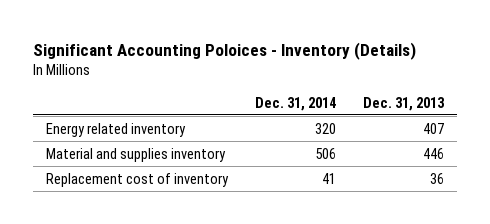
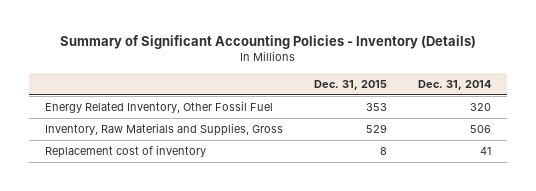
- Significant Accounting Poloices - Inventory (Details)
+ Summary of Significant Accounting Policies - Inventory (Details)
- | Dec. 31, 2014 | Dec. 31, 2013
+ | Dec. 31, 2015 | Dec. 31, 2014
- Energy related inventory | 320 | 407
- Material and supplies inventory | 506 | 446
+ Energy Related Inventory, Other Fossil Fuel | 353 | 320
+ Inventory, Raw Materials and Supplies, Gross | 529 | 506

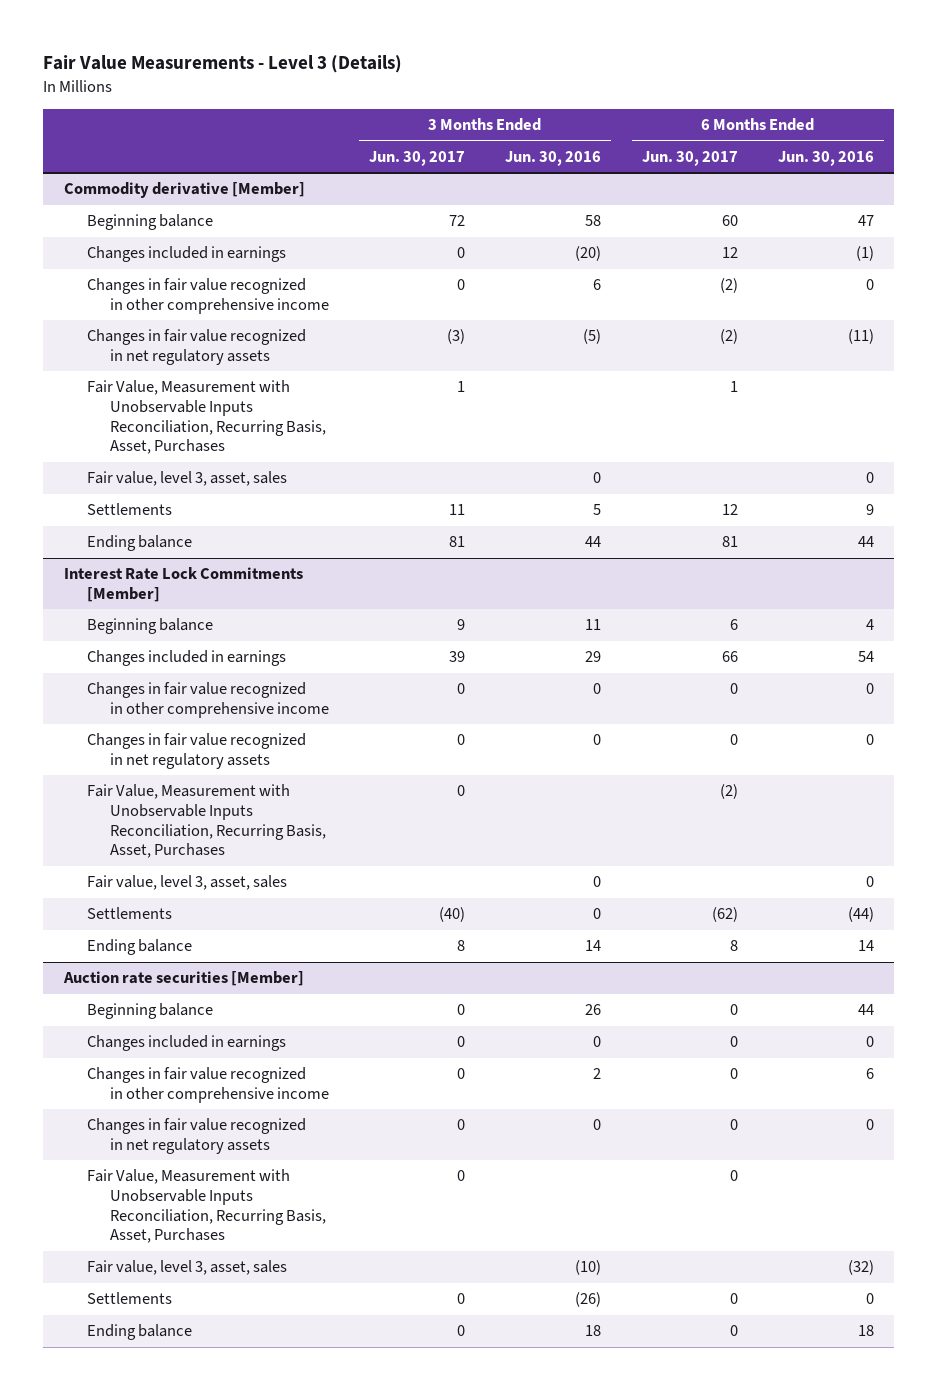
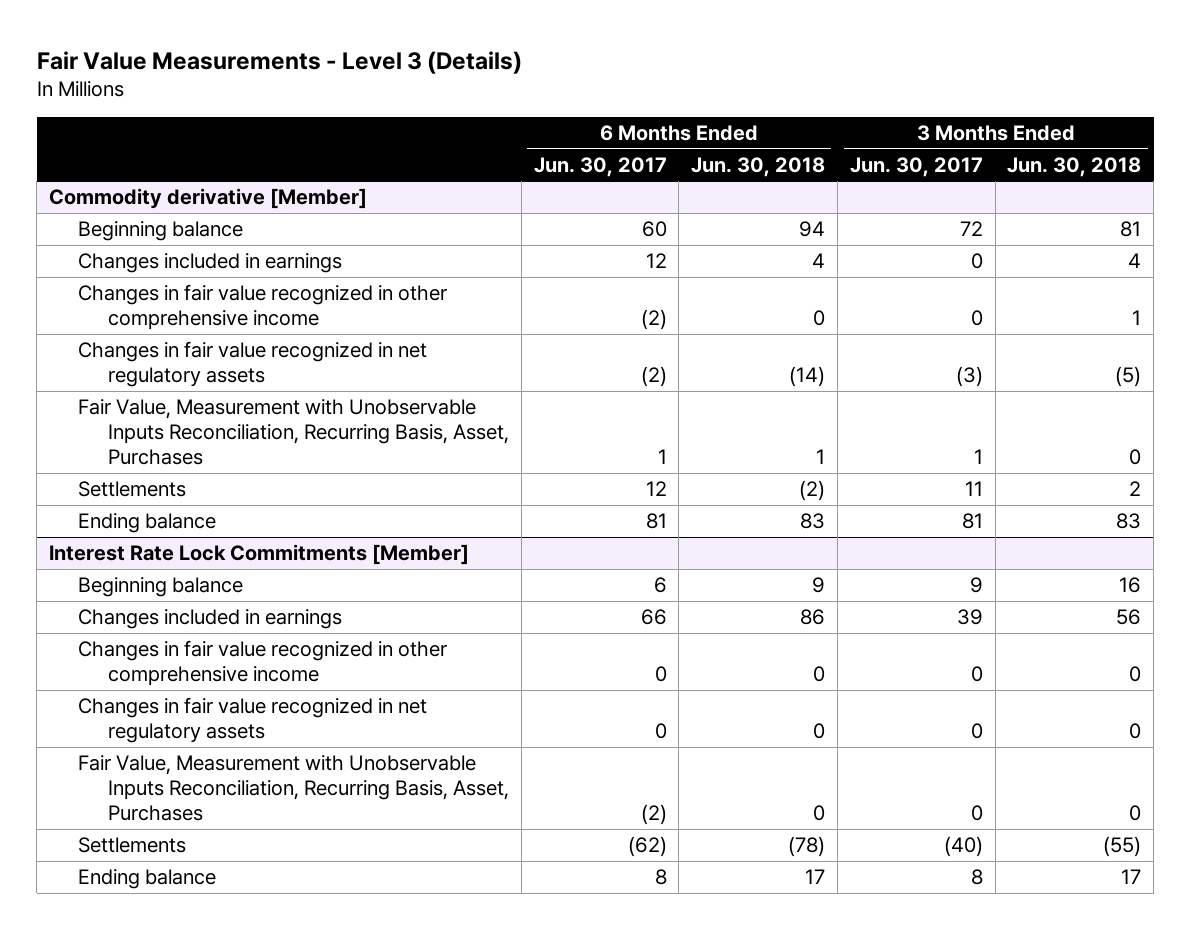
- | 3 Months Ended Jun. 30, 2017 | 3 Months Ended Jun. 30, 2016 | 6 Months Ended Jun. 30, 2017 | 6 Months Ended Jun. 30, 2016
+ | 6 Months Ended Jun. 30, 2017 | 6 Months Ended Jun. 30, 2018 | 3 Months Ended Jun. 30, 2017 | 3 Months Ended Jun. 30, 2018
@ Commodity derivative [Member]
- Fair value, level 3, asset, sales | | 0 | | 0
@ Interest Rate Lock Commitments [Member]
- Fair value, level 3, asset, sales | | 0 | | 0
- Auction rate securities [Member]
- Beginning balance | 0 | 26 | 0 | 44
- Changes included in earnings | 0 | 0 | 0 | 0
- Changes in fair value recognized in other comprehensive income | 0 | 2 | 0 | 6
- Changes in fair value recognized in net regulatory assets | 0 | 0 | 0 | 0
- Fair Value, Measurement with Unobservable Inputs Reconciliation, Recurring Basis, Asset, Purchases | 0 | | 0 |
- Fair value, level 3, asset, sales | | (10) | | (32)
- Settlements | 0 | (26) | 0 | 0
- Ending balance | 0 | 18 | 0 | 18

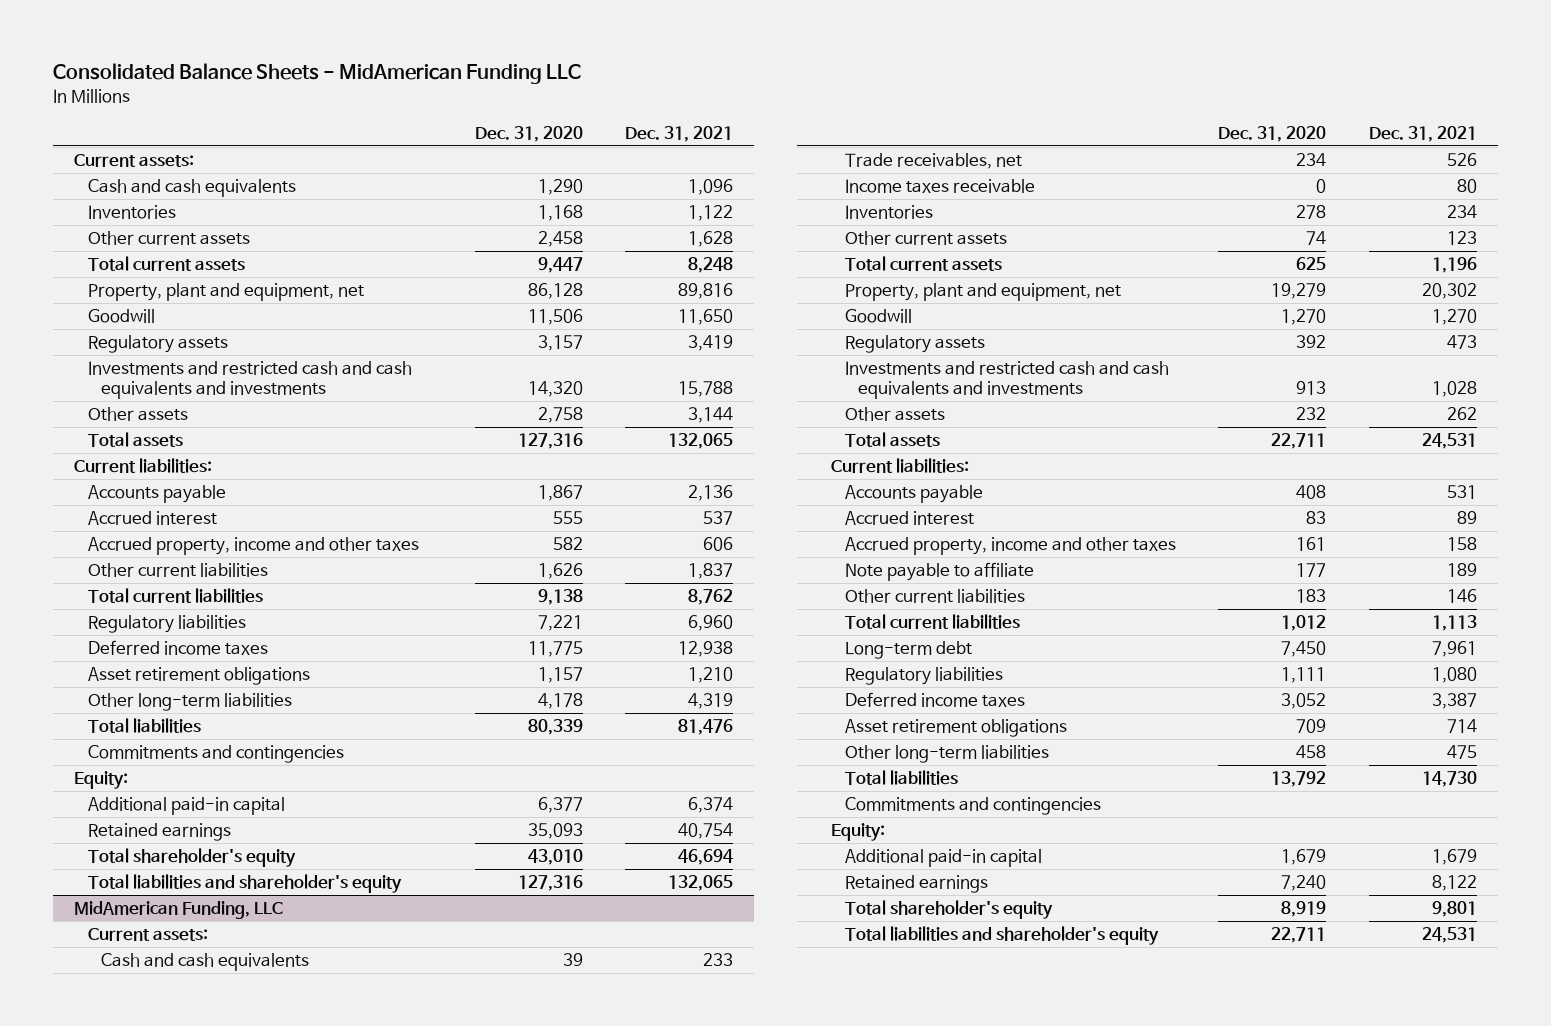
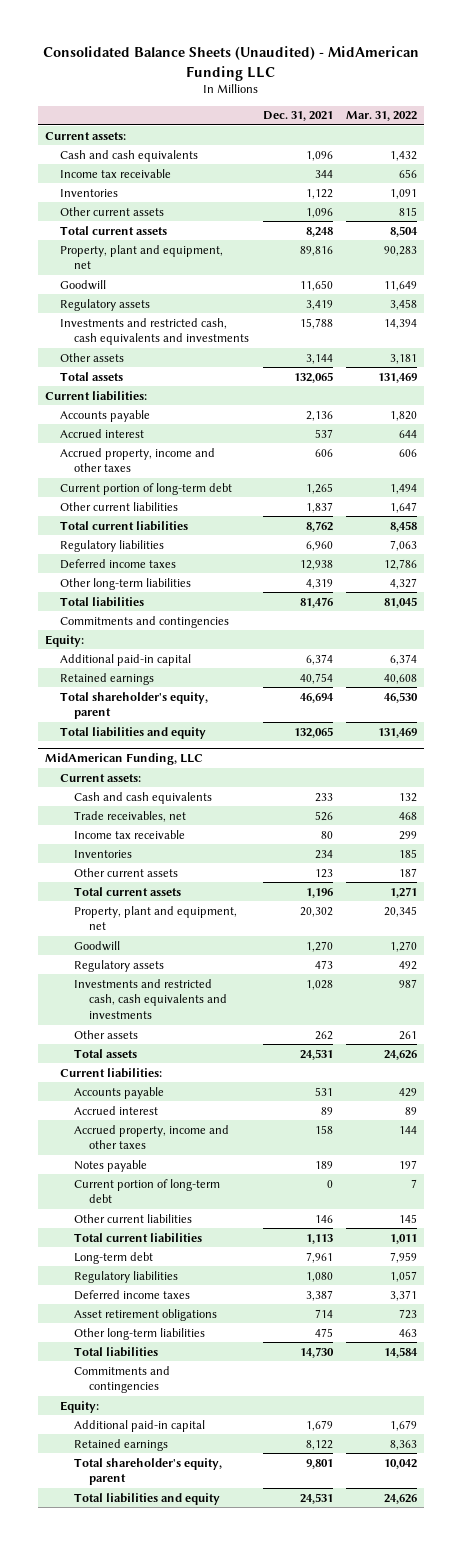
- Consolidated Balance Sheets - MidAmerican Funding LLC
+ Consolidated Balance Sheets (Unaudited) - MidAmerican Funding LLC
- | Dec. 31, 2020 | Dec. 31, 2021
+ | Dec. 31, 2021 | Mar. 31, 2022
+ Income tax receivable | 344 | 656
- Other current assets | 2,458 | 1,628
+ Other current assets | 1,096 | 815
- Investments and restricted cash and cash equivalents and investments | 14,320 | 15,788
+ Investments and restricted cash, cash equivalents and investments | 15,788 | 14,394
+ Current portion of long-term debt | 1,265 | 1,494
- Asset retirement obligations | 1,157 | 1,210
- Total shareholder's equity | 43,010 | 46,694
- Total liabilities and shareholder's equity | 127,316 | 132,065
+ Total shareholder's equity, parent | 46,694 | 46,530
+ Total liabilities and equity | 132,065 | 131,469
@ MidAmerican Funding, LLC
- Income taxes receivable | 0 | 80
+ Income tax receivable | 80 | 299
- Investments and restricted cash and cash equivalents and investments | 913 | 1,028
+ Investments and restricted cash, cash equivalents and investments | 1,028 | 987
- Note payable to affiliate | 177 | 189
+ Notes payable | 189 | 197
+ Current portion of long-term debt | 0 | 7
- Total shareholder's equity | 8,919 | 9,801
- Total liabilities and shareholder's equity | 22,711 | 24,531
+ Total shareholder's equity, parent | 9,801 | 10,042
+ Total liabilities and equity | 24,531 | 24,626

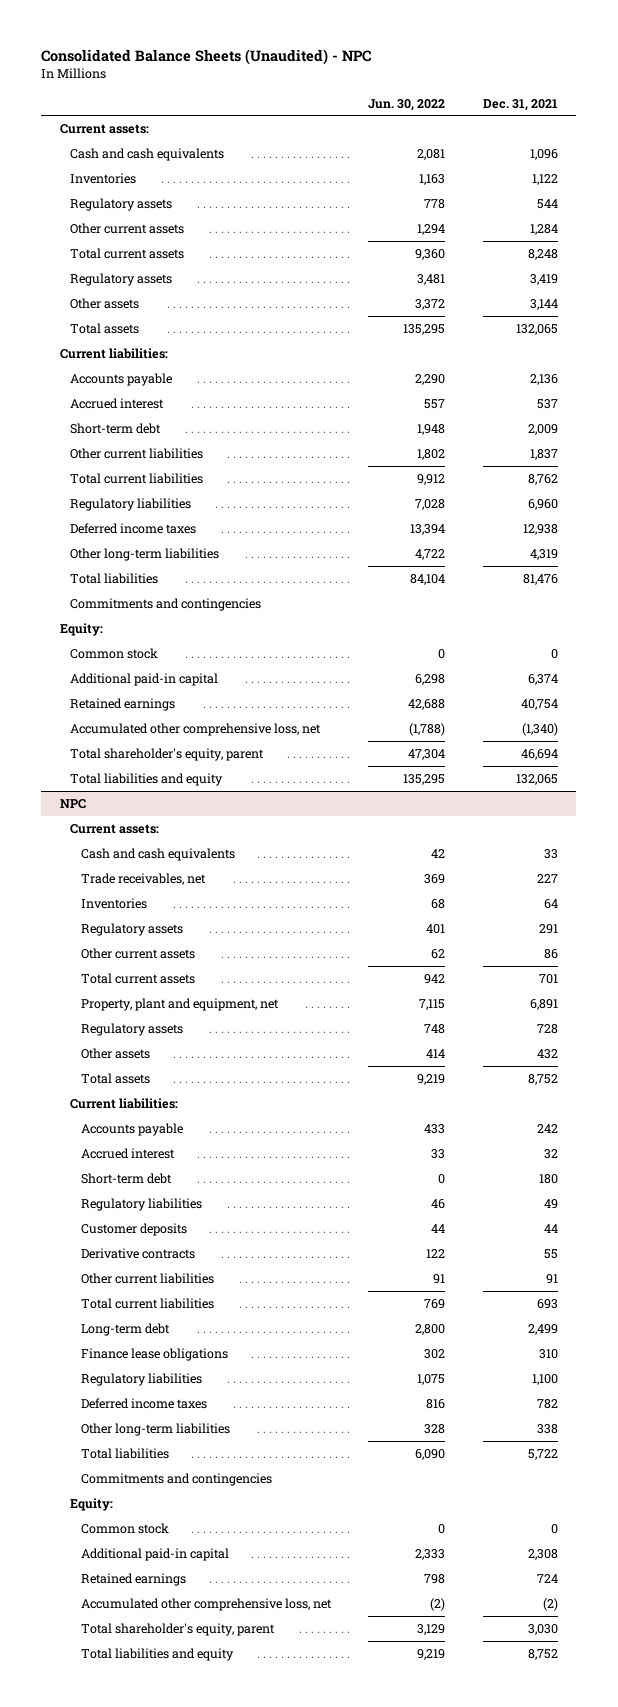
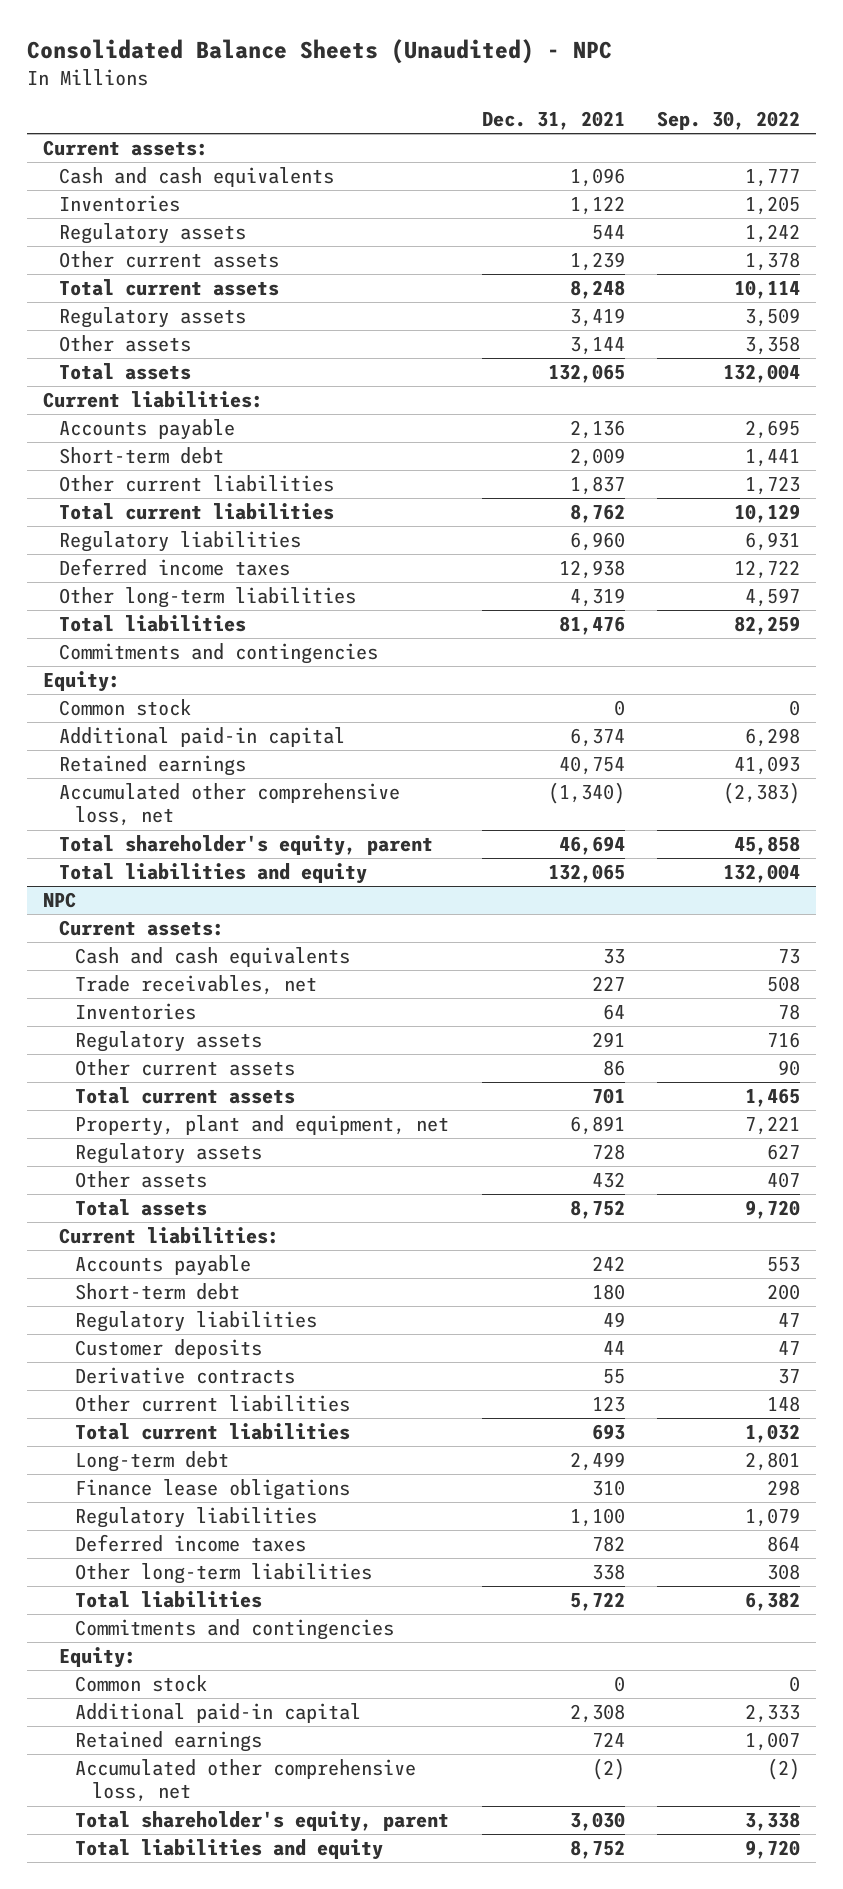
- | Jun. 30, 2022 | Dec. 31, 2021
+ | Dec. 31, 2021 | Sep. 30, 2022
- Other current assets | 1,294 | 1,284
+ Other current assets | 1,239 | 1,378
- Accrued interest | 557 | 537
@ NPC
- Accrued interest | 33 | 32
- Other current liabilities | 91 | 91
+ Other current liabilities | 123 | 148

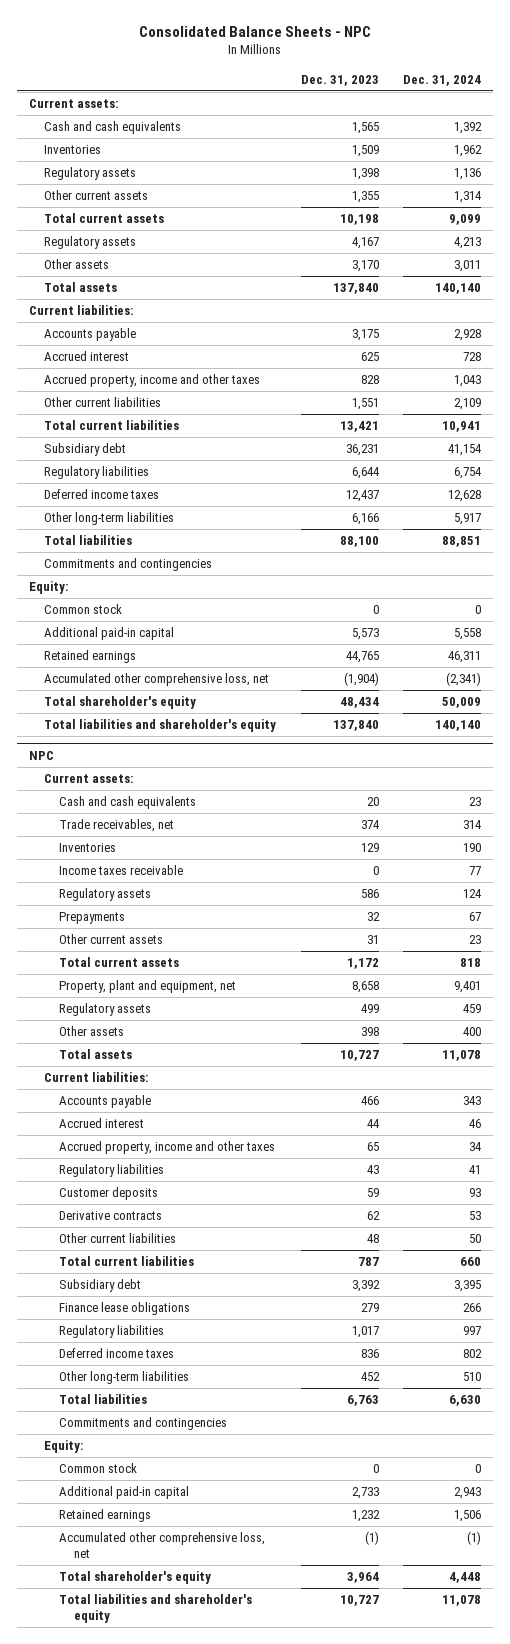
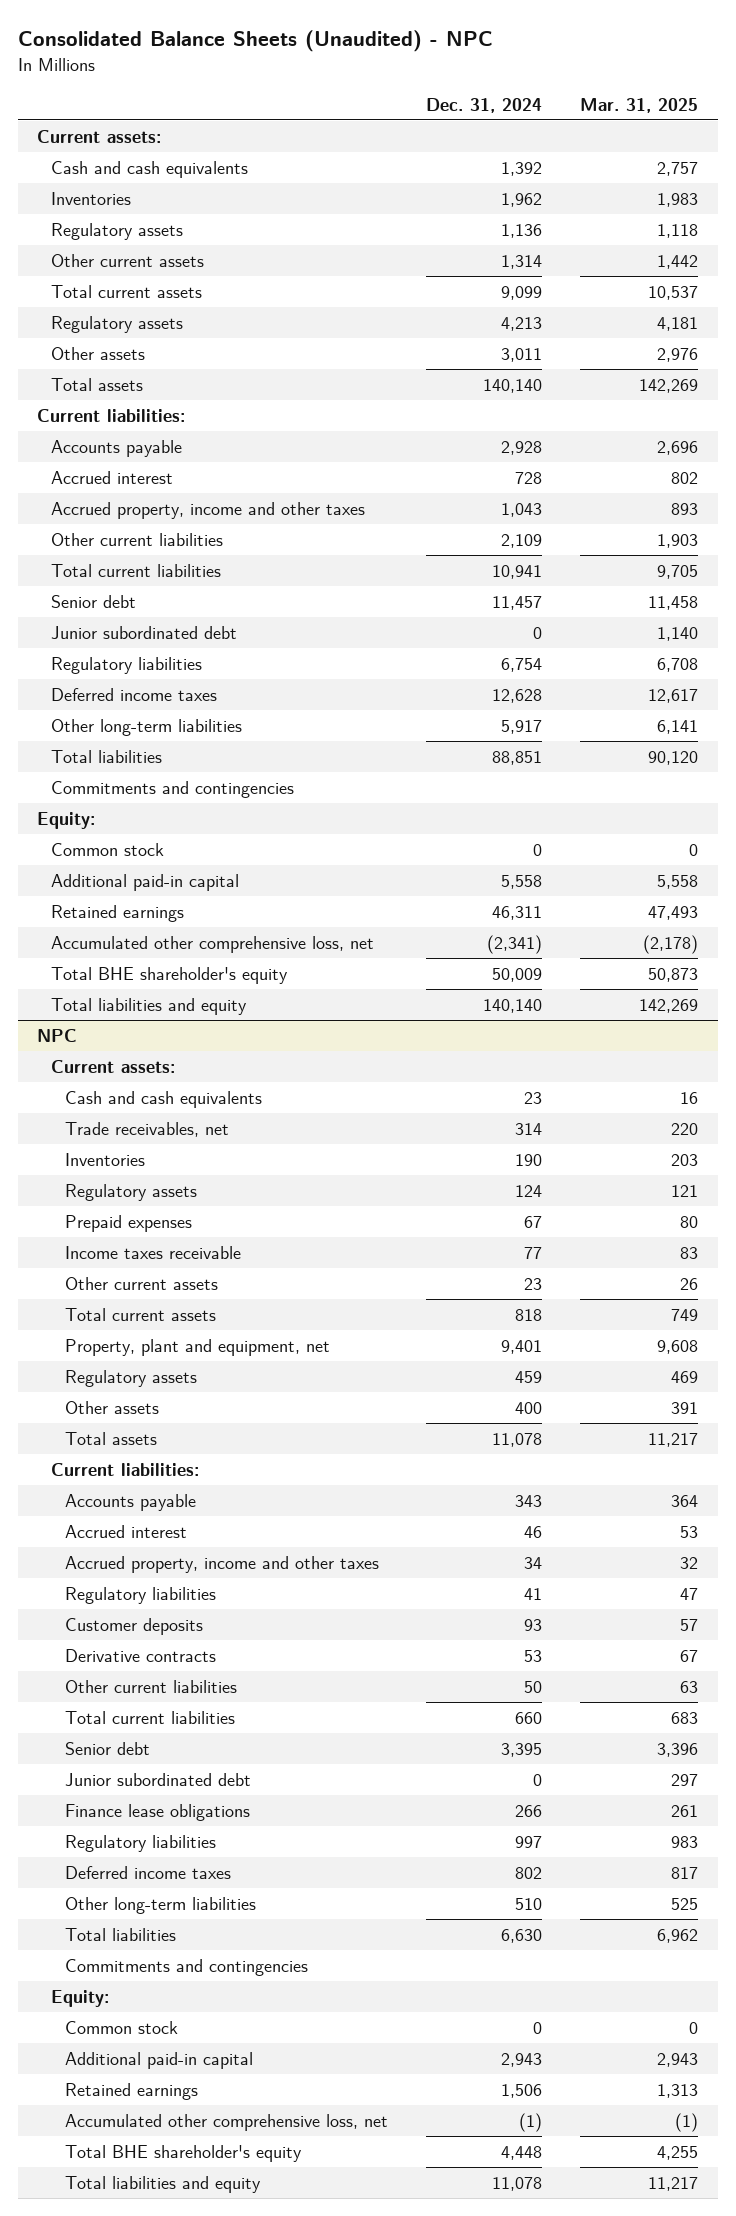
- Consolidated Balance Sheets - NPC
+ Consolidated Balance Sheets (Unaudited) - NPC
- | Dec. 31, 2023 | Dec. 31, 2024
+ | Dec. 31, 2024 | Mar. 31, 2025
- Subsidiary debt | 36,231 | 41,154
+ Senior debt | 11,457 | 11,458
+ Junior subordinated debt | 0 | 1,140
- Total shareholder's equity | 48,434 | 50,009
- Total liabilities and shareholder's equity | 137,840 | 140,140
+ Total BHE shareholder's equity | 50,009 | 50,873
+ Total liabilities and equity | 140,140 | 142,269
@ NPC
- Prepayments | 32 | 67
+ Prepaid expenses | 67 | 80
moved down: Income taxes receivable | 77 | 83
- Subsidiary debt | 3,392 | 3,395
+ Senior debt | 3,395 | 3,396
+ Junior subordinated debt | 0 | 297
- Total shareholder's equity | 3,964 | 4,448
- Total liabilities and shareholder's equity | 10,727 | 11,078
+ Total BHE shareholder's equity | 4,448 | 4,255
+ Total liabilities and equity | 11,078 | 11,217

